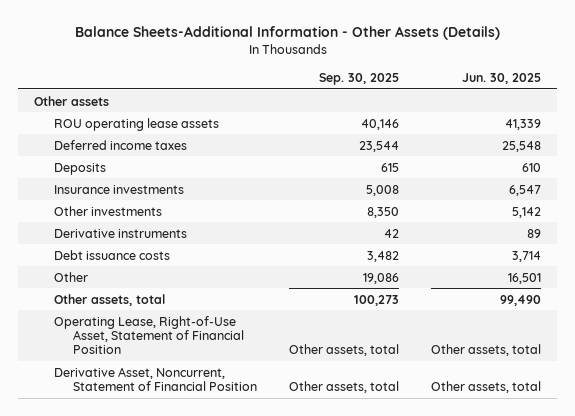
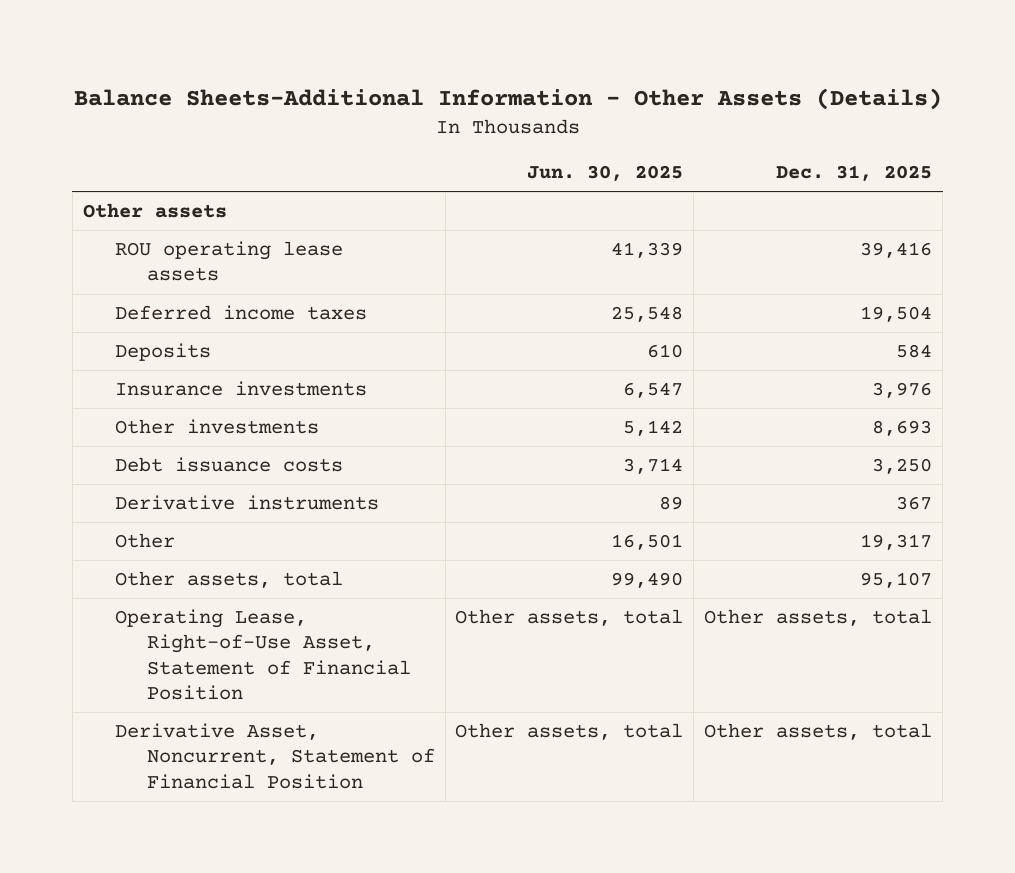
- | Sep. 30, 2025 | Jun. 30, 2025
+ | Jun. 30, 2025 | Dec. 31, 2025
moved down: Derivative instruments | 89 | 367

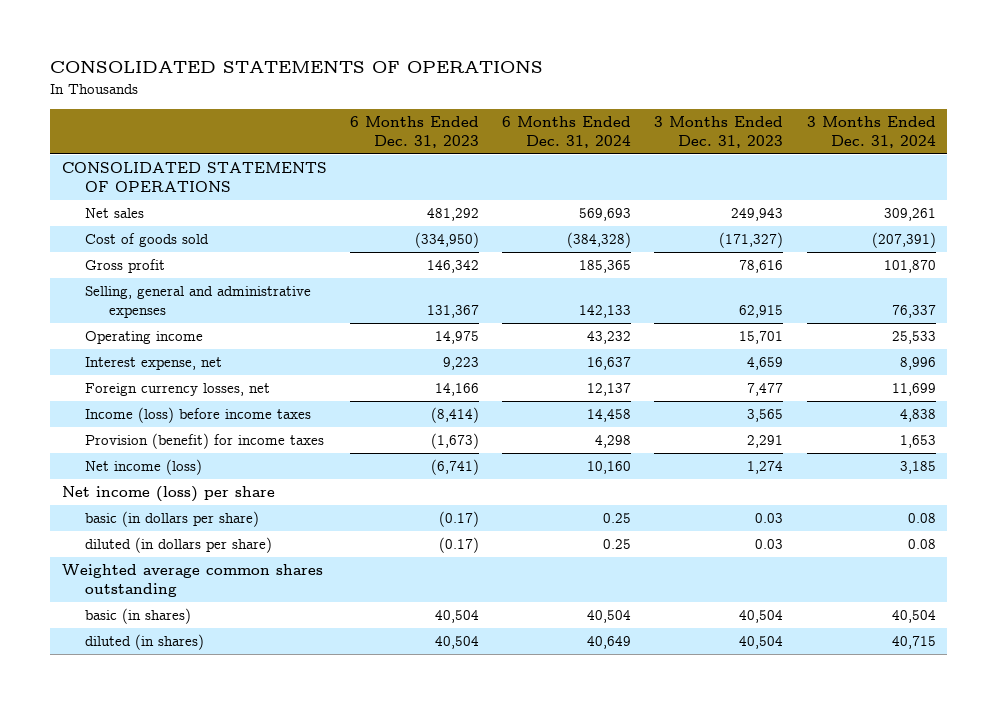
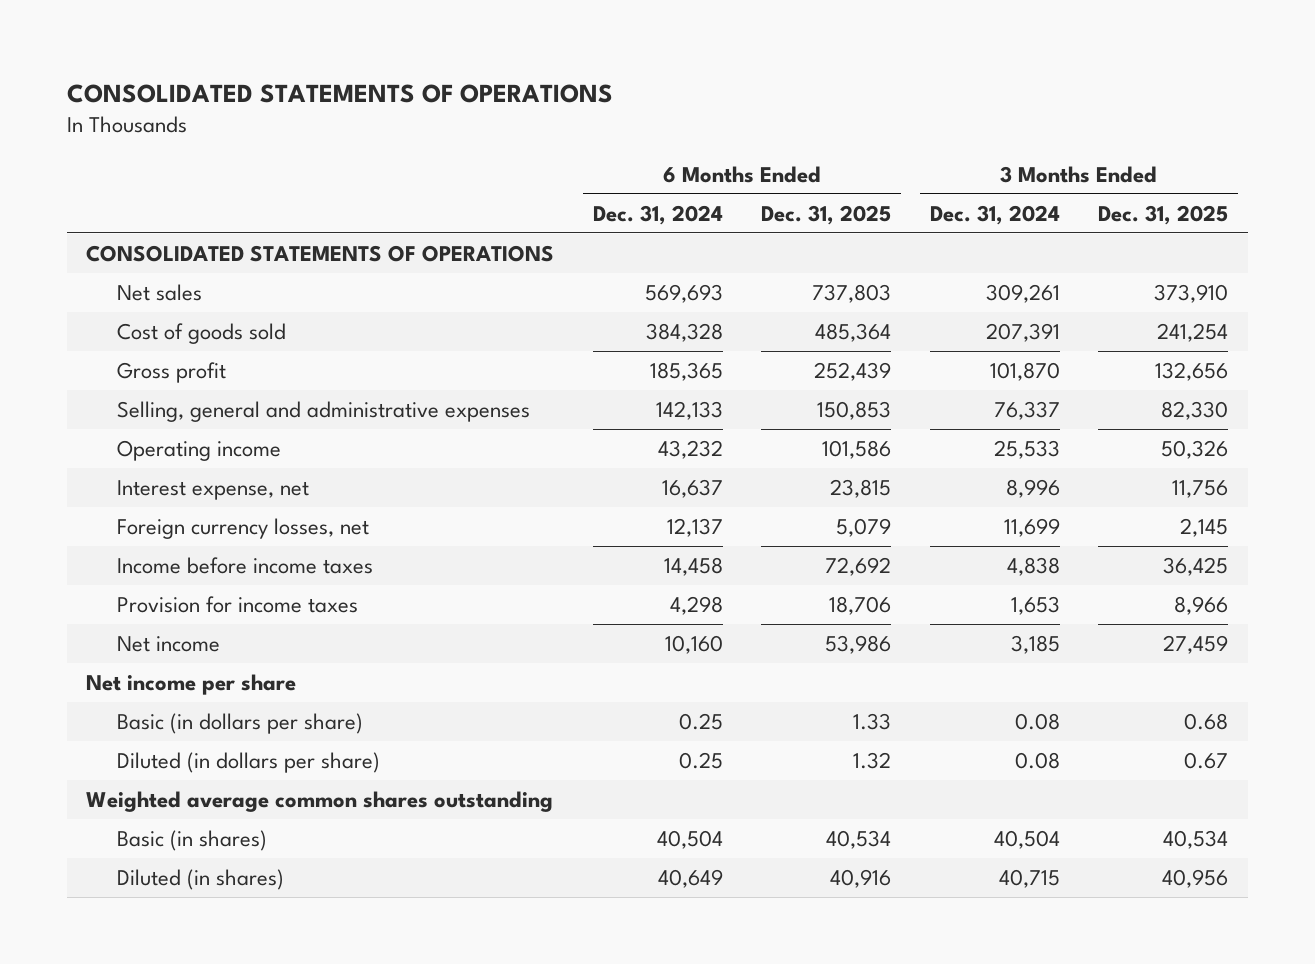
- | 6 Months Ended Dec. 31, 2023 | 6 Months Ended Dec. 31, 2024 | 3 Months Ended Dec. 31, 2023 | 3 Months Ended Dec. 31, 2024
+ | 6 Months Ended Dec. 31, 2024 | 6 Months Ended Dec. 31, 2025 | 3 Months Ended Dec. 31, 2024 | 3 Months Ended Dec. 31, 2025
- Cost of goods sold | (334,950) | (384,328) | (171,327) | (207,391)
+ Cost of goods sold | 384,328 | 485,364 | 207,391 | 241,254
- Income (loss) before income taxes | (8,414) | 14,458 | 3,565 | 4,838
- Provision (benefit) for income taxes | (1,673) | 4,298 | 2,291 | 1,653
- Net income (loss) | (6,741) | 10,160 | 1,274 | 3,185
- Net income (loss) per share
- basic (in dollars per share) | (0.17) | 0.25 | 0.03 | 0.08
- diluted (in dollars per share) | (0.17) | 0.25 | 0.03 | 0.08
+ Income before income taxes | 14,458 | 72,692 | 4,838 | 36,425
+ Provision for income taxes | 4,298 | 18,706 | 1,653 | 8,966
+ Net income | 10,160 | 53,986 | 3,185 | 27,459
+ Net income per share
+ Basic (in dollars per share) | 0.25 | 1.33 | 0.08 | 0.68
+ Diluted (in dollars per share) | 0.25 | 1.32 | 0.08 | 0.67
- basic (in shares) | 40,504 | 40,504 | 40,504 | 40,504
- diluted (in shares) | 40,504 | 40,649 | 40,504 | 40,715
+ Basic (in shares) | 40,504 | 40,534 | 40,504 | 40,534
+ Diluted (in shares) | 40,649 | 40,916 | 40,715 | 40,956

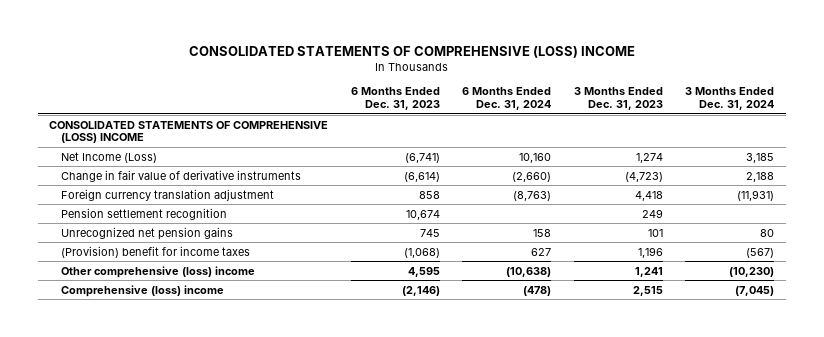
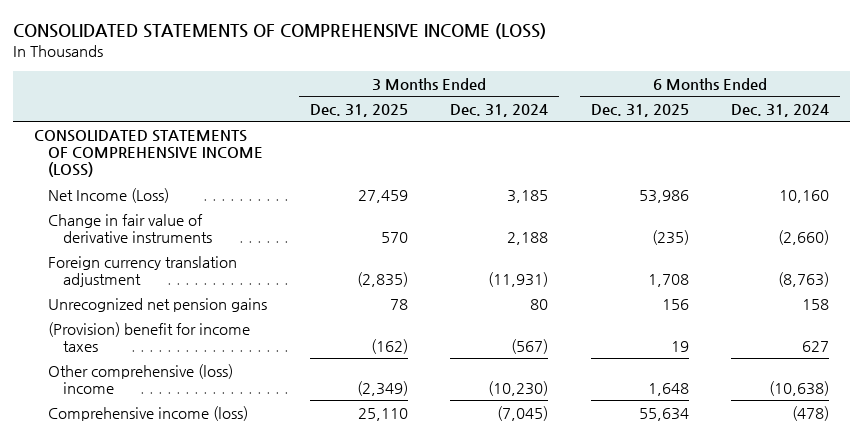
- CONSOLIDATED STATEMENTS OF COMPREHENSIVE (LOSS) INCOME
+ CONSOLIDATED STATEMENTS OF COMPREHENSIVE INCOME (LOSS)
- | 6 Months Ended Dec. 31, 2023 | 6 Months Ended Dec. 31, 2024 | 3 Months Ended Dec. 31, 2023 | 3 Months Ended Dec. 31, 2024
+ | 3 Months Ended Dec. 31, 2025 | 3 Months Ended Dec. 31, 2024 | 6 Months Ended Dec. 31, 2025 | 6 Months Ended Dec. 31, 2024
- CONSOLIDATED STATEMENTS OF COMPREHENSIVE (LOSS) INCOME
+ CONSOLIDATED STATEMENTS OF COMPREHENSIVE INCOME (LOSS)
- Pension settlement recognition | 10,674 | | 249 |
- Comprehensive (loss) income | (2,146) | (478) | 2,515 | (7,045)
+ Comprehensive income (loss) | 25,110 | (7,045) | 55,634 | (478)

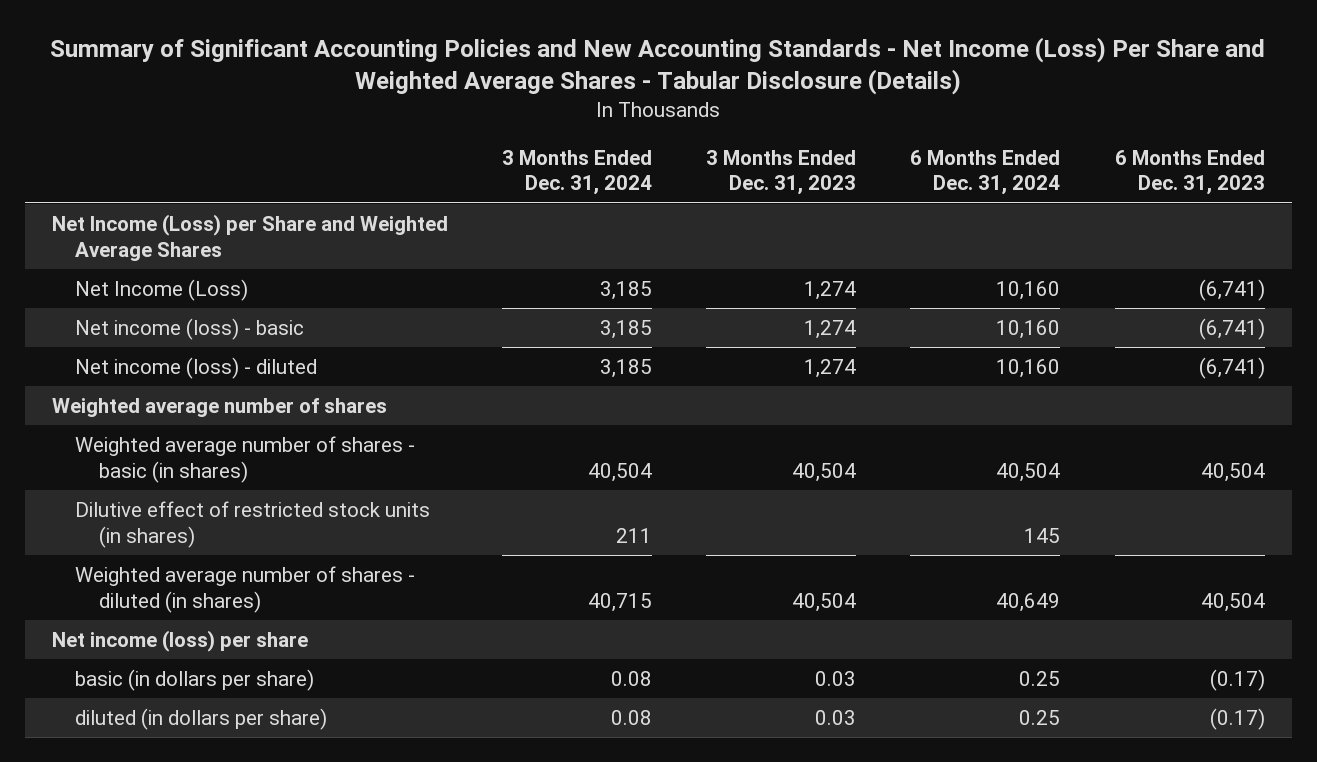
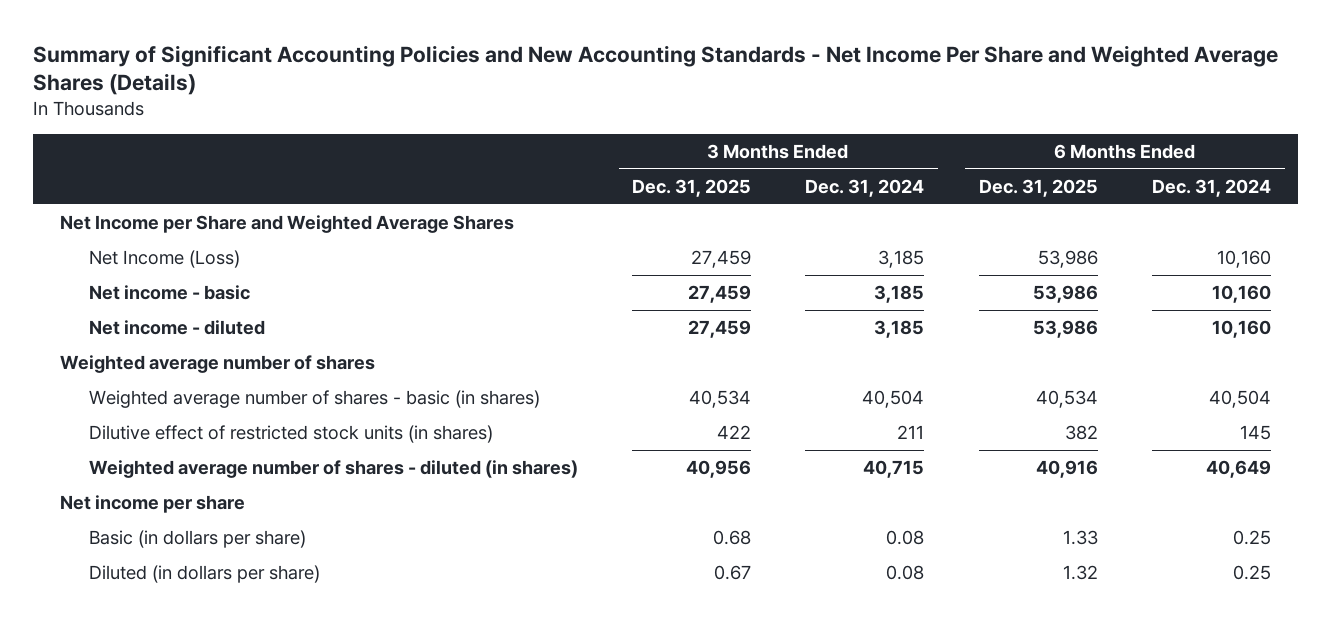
- Summary of Significant Accounting Policies and New Accounting Standards - Net Income (Loss) Per Share and Weighted Average Shares - Tabular Disclosure (Details)
+ Summary of Significant Accounting Policies and New Accounting Standards - Net Income Per Share and Weighted Average Shares (Details)
- | 3 Months Ended Dec. 31, 2024 | 3 Months Ended Dec. 31, 2023 | 6 Months Ended Dec. 31, 2024 | 6 Months Ended Dec. 31, 2023
+ | 3 Months Ended Dec. 31, 2025 | 3 Months Ended Dec. 31, 2024 | 6 Months Ended Dec. 31, 2025 | 6 Months Ended Dec. 31, 2024
- Net Income (Loss) per Share and Weighted Average Shares
+ Net Income per Share and Weighted Average Shares
- Net income (loss) - basic | 3,185 | 1,274 | 10,160 | (6,741)
- Net income (loss) - diluted | 3,185 | 1,274 | 10,160 | (6,741)
+ Net income - basic | 27,459 | 3,185 | 53,986 | 10,160
+ Net income - diluted | 27,459 | 3,185 | 53,986 | 10,160
- Net income (loss) per share
- basic (in dollars per share) | 0.08 | 0.03 | 0.25 | (0.17)
- diluted (in dollars per share) | 0.08 | 0.03 | 0.25 | (0.17)
+ Net income per share
+ Basic (in dollars per share) | 0.68 | 0.08 | 1.33 | 0.25
+ Diluted (in dollars per share) | 0.67 | 0.08 | 1.32 | 0.25

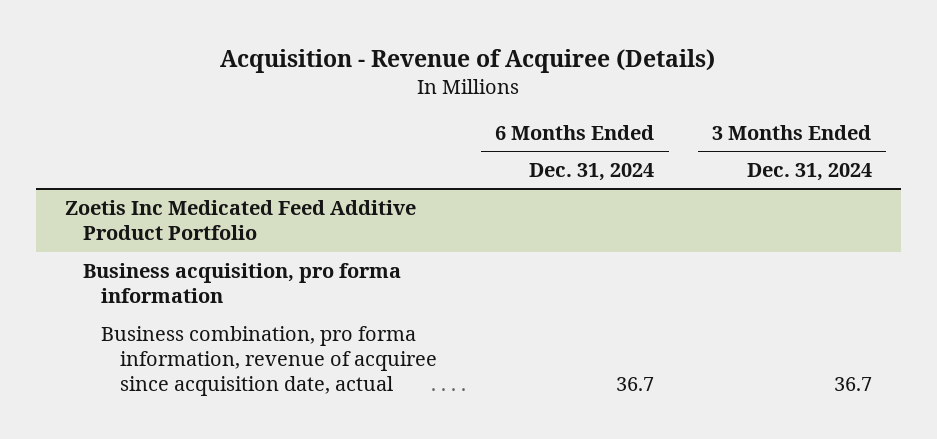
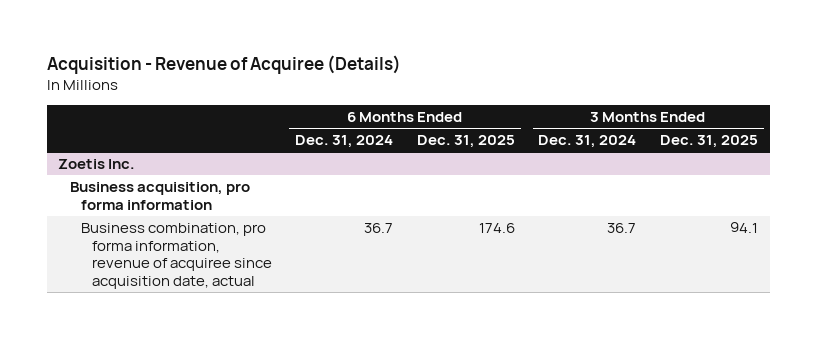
- | 6 Months Ended Dec. 31, 2024 | 3 Months Ended Dec. 31, 2024
+ | 6 Months Ended Dec. 31, 2024 | 6 Months Ended Dec. 31, 2025 | 3 Months Ended Dec. 31, 2024 | 3 Months Ended Dec. 31, 2025
- Zoetis Inc Medicated Feed Additive Product Portfolio
+ Zoetis Inc.

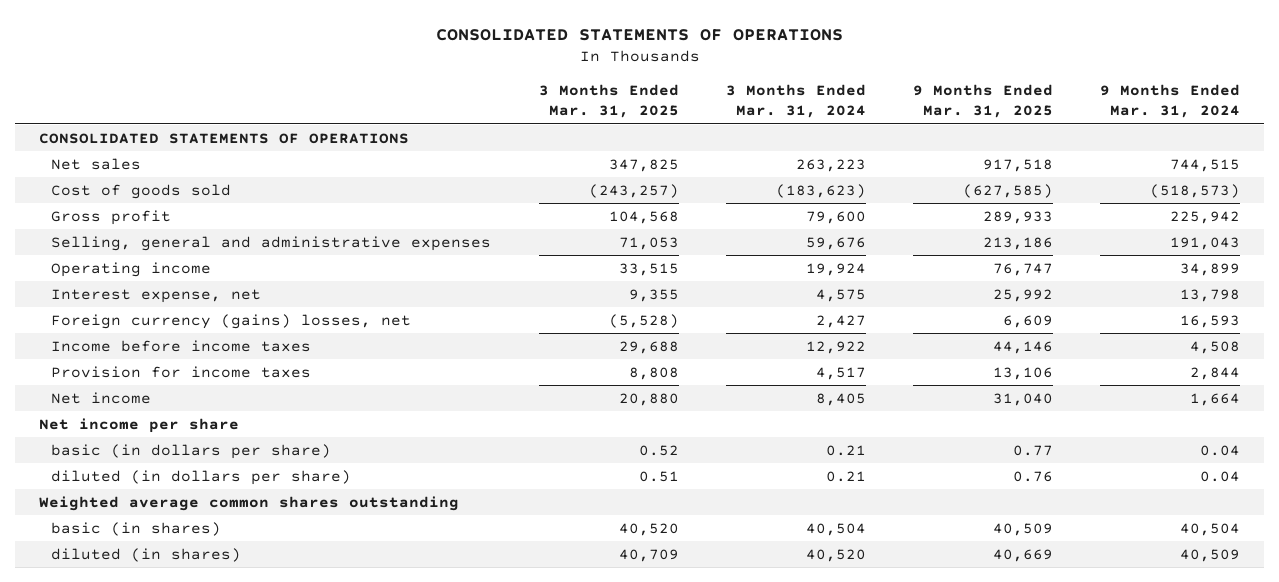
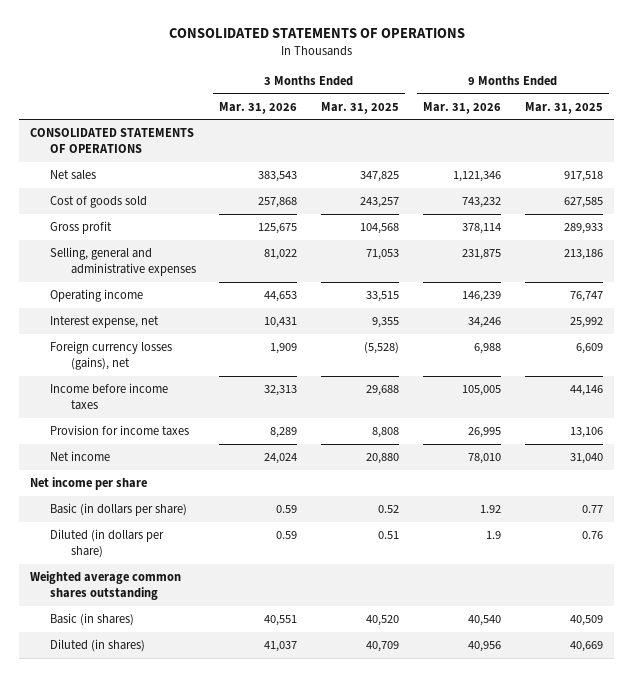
- | 3 Months Ended Mar. 31, 2025 | 3 Months Ended Mar. 31, 2024 | 9 Months Ended Mar. 31, 2025 | 9 Months Ended Mar. 31, 2024
+ | 3 Months Ended Mar. 31, 2026 | 3 Months Ended Mar. 31, 2025 | 9 Months Ended Mar. 31, 2026 | 9 Months Ended Mar. 31, 2025
- Cost of goods sold | (243,257) | (183,623) | (627,585) | (518,573)
+ Cost of goods sold | 257,868 | 243,257 | 743,232 | 627,585
- Foreign currency (gains) losses, net | (5,528) | 2,427 | 6,609 | 16,593
+ Foreign currency losses (gains), net | 1,909 | (5,528) | 6,988 | 6,609
- basic (in dollars per share) | 0.52 | 0.21 | 0.77 | 0.04
- diluted (in dollars per share) | 0.51 | 0.21 | 0.76 | 0.04
+ Basic (in dollars per share) | 0.59 | 0.52 | 1.92 | 0.77
+ Diluted (in dollars per share) | 0.59 | 0.51 | 1.9 | 0.76
- basic (in shares) | 40,520 | 40,504 | 40,509 | 40,504
- diluted (in shares) | 40,709 | 40,520 | 40,669 | 40,509
+ Basic (in shares) | 40,551 | 40,520 | 40,540 | 40,509
+ Diluted (in shares) | 41,037 | 40,709 | 40,956 | 40,669

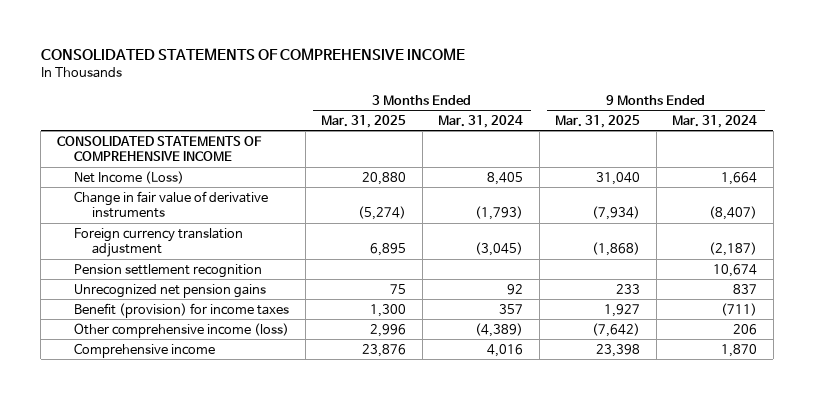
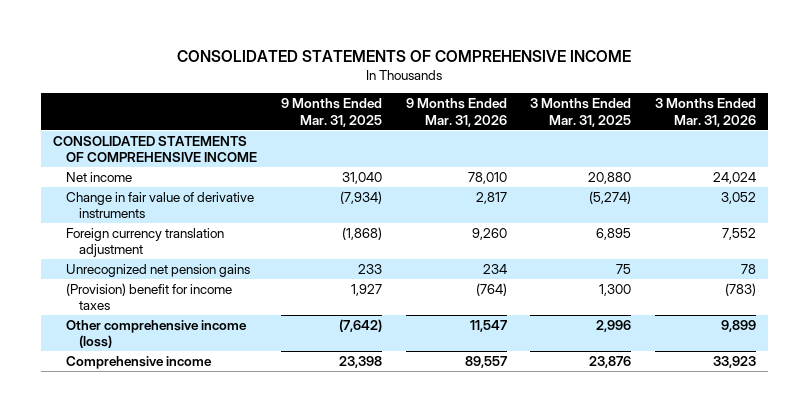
- | 3 Months Ended Mar. 31, 2025 | 3 Months Ended Mar. 31, 2024 | 9 Months Ended Mar. 31, 2025 | 9 Months Ended Mar. 31, 2024
+ | 9 Months Ended Mar. 31, 2025 | 9 Months Ended Mar. 31, 2026 | 3 Months Ended Mar. 31, 2025 | 3 Months Ended Mar. 31, 2026
- Net Income (Loss) | 20,880 | 8,405 | 31,040 | 1,664
+ Net income | 31,040 | 78,010 | 20,880 | 24,024
- Pension settlement recognition | | | | 10,674
- Benefit (provision) for income taxes | 1,300 | 357 | 1,927 | (711)
+ (Provision) benefit for income taxes | 1,927 | (764) | 1,300 | (783)

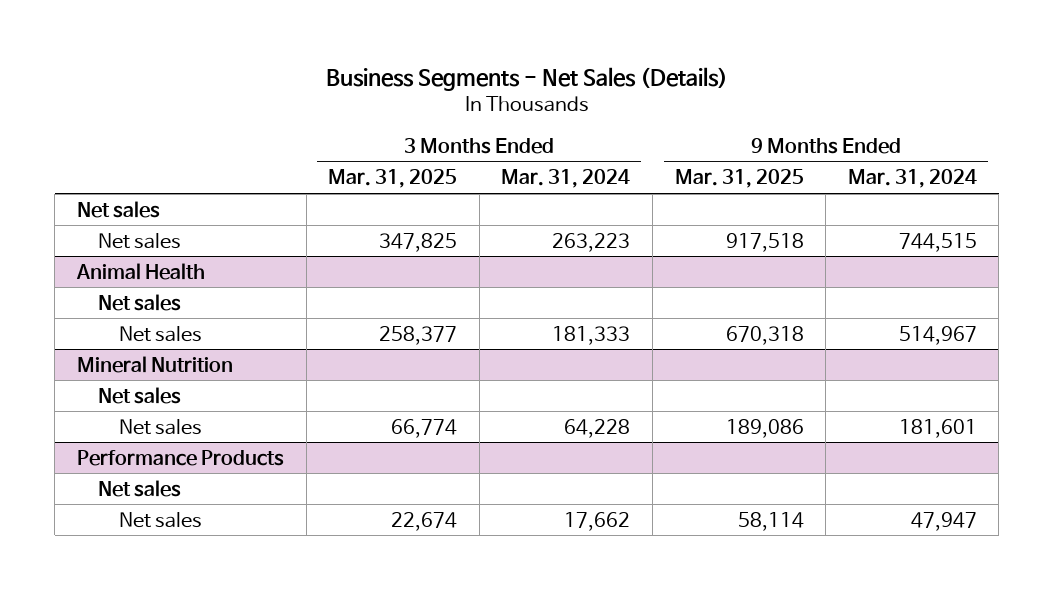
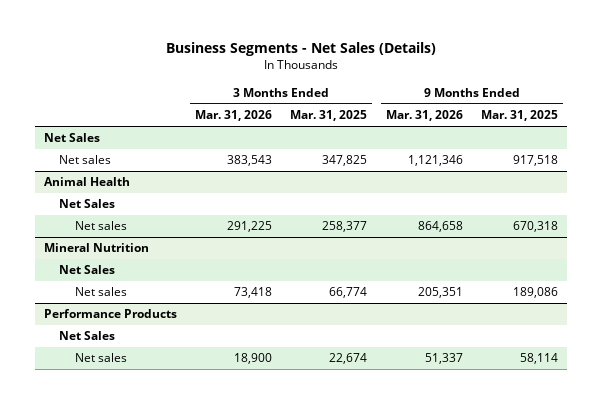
- | 3 Months Ended Mar. 31, 2025 | 3 Months Ended Mar. 31, 2024 | 9 Months Ended Mar. 31, 2025 | 9 Months Ended Mar. 31, 2024
+ | 3 Months Ended Mar. 31, 2026 | 3 Months Ended Mar. 31, 2025 | 9 Months Ended Mar. 31, 2026 | 9 Months Ended Mar. 31, 2025
- Net sales
+ Net Sales
@ Animal Health
- Net sales
+ Net Sales
@ Mineral Nutrition
- Net sales
+ Net Sales
@ Performance Products
- Net sales
+ Net Sales

